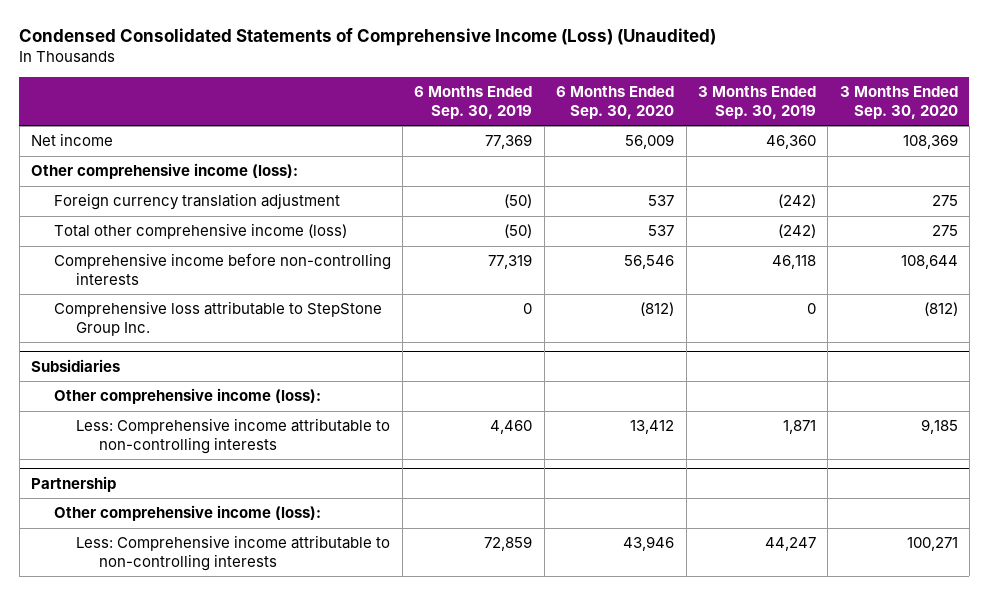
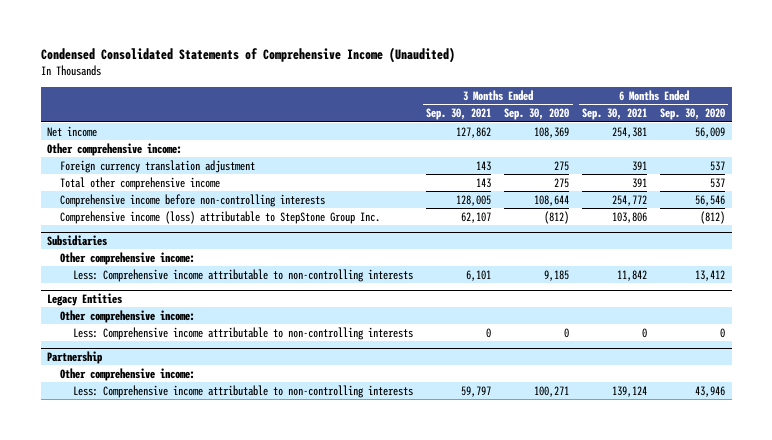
- Condensed Consolidated Statements of Comprehensive Income (Loss) (Unaudited)
+ Condensed Consolidated Statements of Comprehensive Income (Unaudited)
- | 6 Months Ended Sep. 30, 2019 | 6 Months Ended Sep. 30, 2020 | 3 Months Ended Sep. 30, 2019 | 3 Months Ended Sep. 30, 2020
+ | 3 Months Ended Sep. 30, 2021 | 3 Months Ended Sep. 30, 2020 | 6 Months Ended Sep. 30, 2021 | 6 Months Ended Sep. 30, 2020
- Other comprehensive income (loss):
+ Other comprehensive income:
- Total other comprehensive income (loss) | (50) | 537 | (242) | 275
+ Total other comprehensive income | 143 | 275 | 391 | 537
- Comprehensive loss attributable to StepStone Group Inc. | 0 | (812) | 0 | (812)
+ Comprehensive income (loss) attributable to StepStone Group Inc. | 62,107 | (812) | 103,806 | (812)
@ Subsidiaries
- Other comprehensive income (loss):
+ Other comprehensive income:
+ Legacy Entities
+ Other comprehensive income:
+ Less: Comprehensive income attributable to non-controlling interests | 0 | 0 | 0 | 0
@ Partnership
- Other comprehensive income (loss):
+ Other comprehensive income:

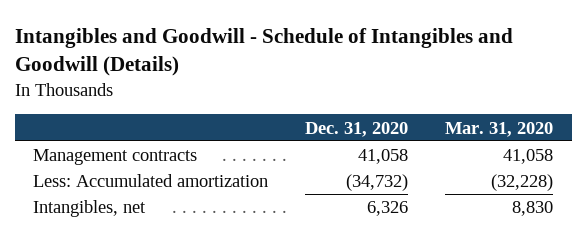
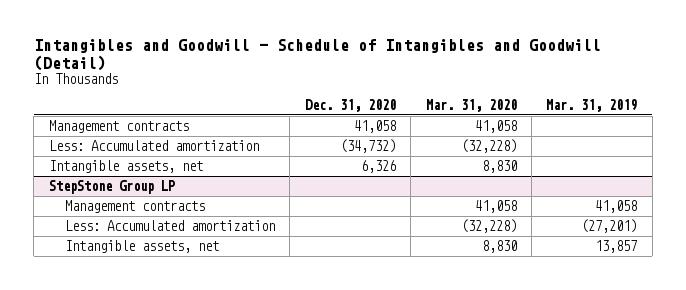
- Intangibles and Goodwill - Schedule of Intangibles and Goodwill (Details)
+ Intangibles and Goodwill - Schedule of Intangibles and Goodwill (Detail)
- | Dec. 31, 2020 | Mar. 31, 2020
+ | Dec. 31, 2020 | Mar. 31, 2020 | Mar. 31, 2019
- Intangibles, net | 6,326 | 8,830
+ Intangible assets, net | 6,326 | 8,830 |
+ StepStone Group LP
+ Management contracts | | 41,058 | 41,058
+ Less: Accumulated amortization | | (32,228) | (27,201)
+ Intangible assets, net | | 8,830 | 13,857

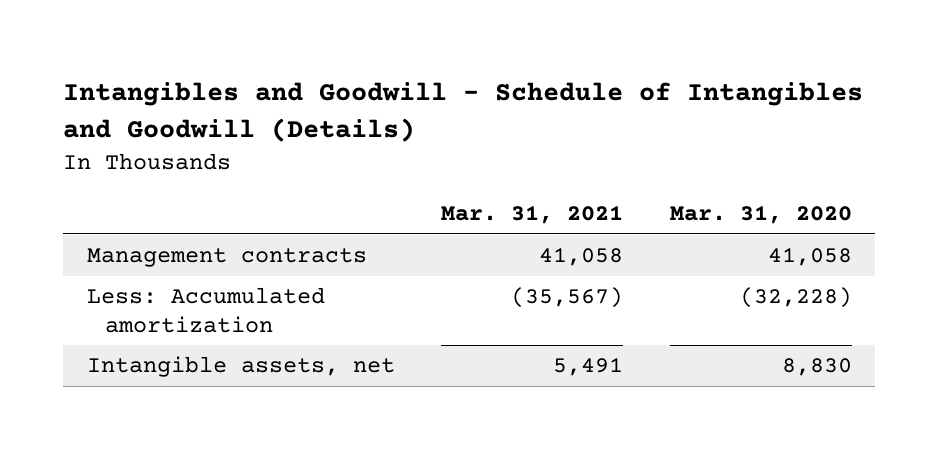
- Intangibles and Goodwill - Schedule of Intangibles and Goodwill (Detail)
+ Intangibles and Goodwill - Schedule of Intangibles and Goodwill (Details)
- | Dec. 31, 2020 | Mar. 31, 2020 | Mar. 31, 2019
+ | Mar. 31, 2021 | Mar. 31, 2020
- StepStone Group LP
- Management contracts | | 41,058 | 41,058
- Less: Accumulated amortization | | (32,228) | (27,201)
- Intangible assets, net | | 8,830 | 13,857

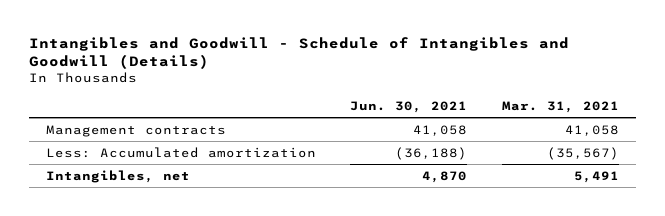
- | Mar. 31, 2021 | Mar. 31, 2020
+ | Jun. 30, 2021 | Mar. 31, 2021
- Intangible assets, net | 5,491 | 8,830
+ Intangibles, net | 4,870 | 5,491

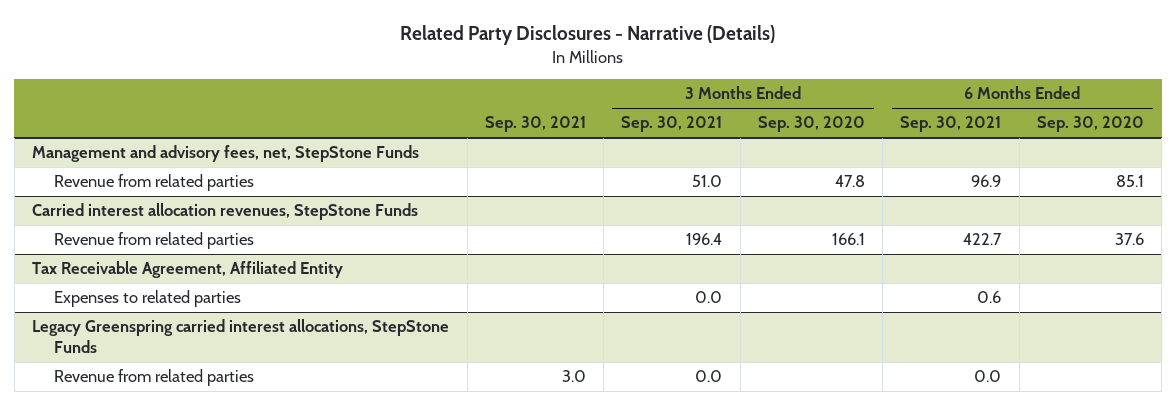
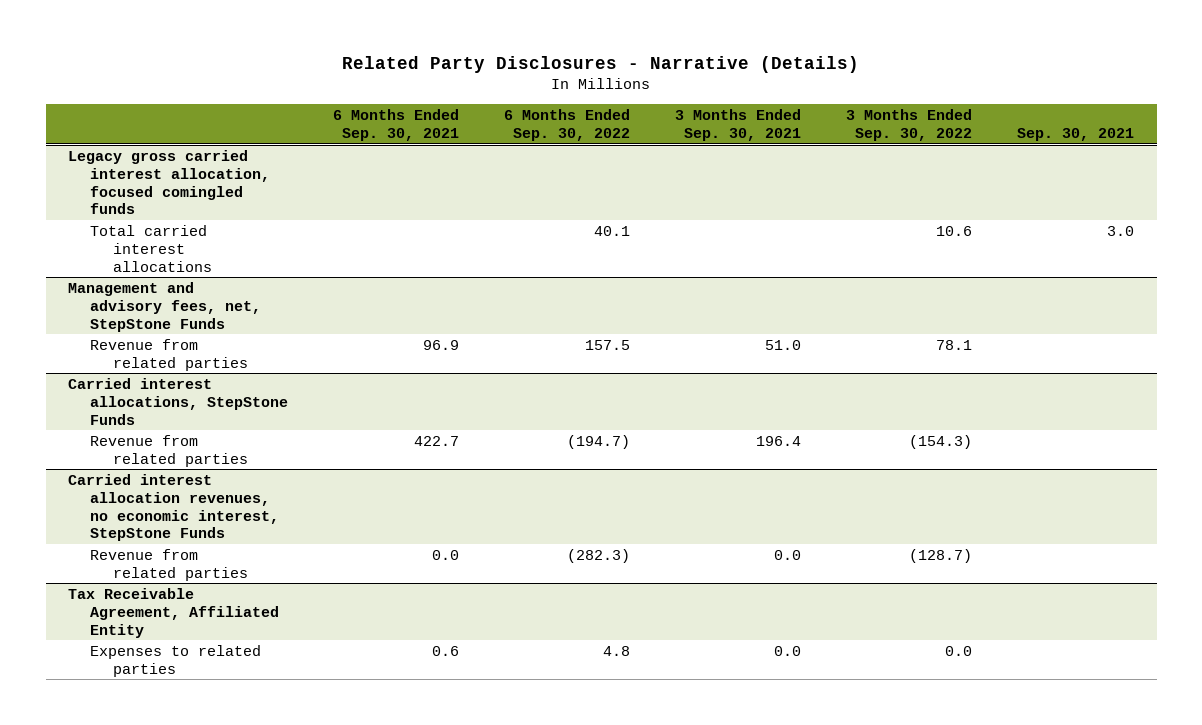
- | Sep. 30, 2021 | 3 Months Ended Sep. 30, 2021 | 3 Months Ended Sep. 30, 2020 | 6 Months Ended Sep. 30, 2021 | 6 Months Ended Sep. 30, 2020
+ | 6 Months Ended Sep. 30, 2021 | 6 Months Ended Sep. 30, 2022 | 3 Months Ended Sep. 30, 2021 | 3 Months Ended Sep. 30, 2022 | Sep. 30, 2021
+ Legacy gross carried interest allocation, focused comingled funds
+ Total carried interest allocations | | 40.1 | | 10.6 | 3.0
- Carried interest allocation revenues, StepStone Funds
+ Carried interest allocations, StepStone Funds
+ Carried interest allocation revenues, no economic interest, StepStone Funds
+ Revenue from related parties | 0.0 | (282.3) | 0.0 | (128.7) |
- Legacy Greenspring carried interest allocations, StepStone Funds
- Revenue from related parties | 3.0 | 0.0 | | 0.0 |

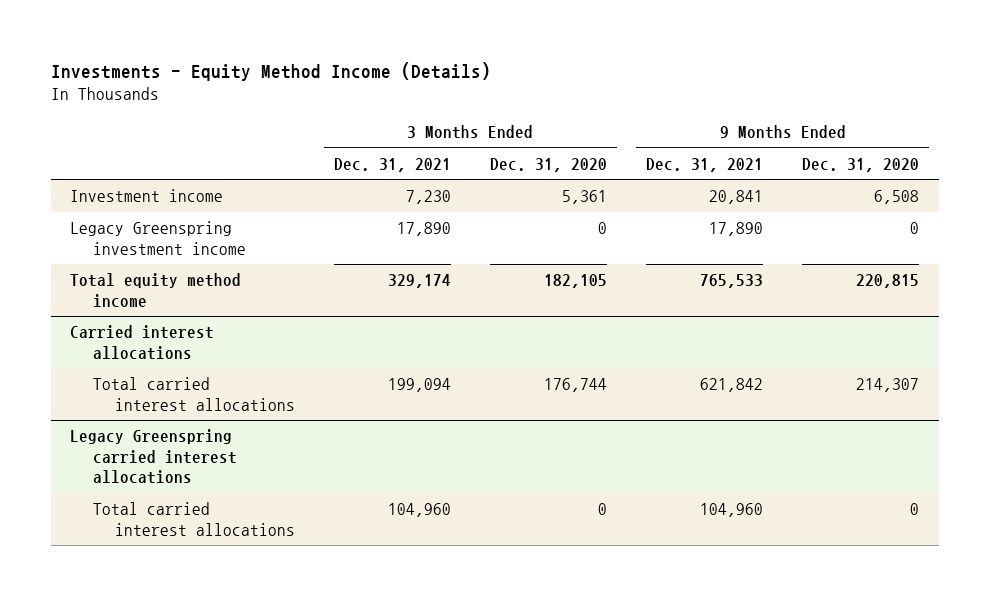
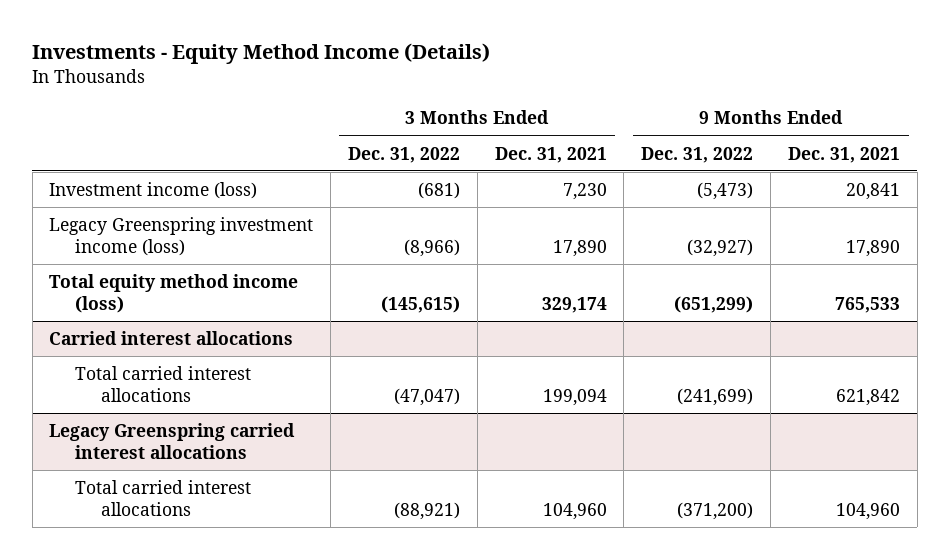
- | 3 Months Ended Dec. 31, 2021 | 3 Months Ended Dec. 31, 2020 | 9 Months Ended Dec. 31, 2021 | 9 Months Ended Dec. 31, 2020
+ | 3 Months Ended Dec. 31, 2022 | 3 Months Ended Dec. 31, 2021 | 9 Months Ended Dec. 31, 2022 | 9 Months Ended Dec. 31, 2021
- Investment income | 7,230 | 5,361 | 20,841 | 6,508
- Legacy Greenspring investment income | 17,890 | 0 | 17,890 | 0
- Total equity method income | 329,174 | 182,105 | 765,533 | 220,815
+ Investment income (loss) | (681) | 7,230 | (5,473) | 20,841
+ Legacy Greenspring investment income (loss) | (8,966) | 17,890 | (32,927) | 17,890
+ Total equity method income (loss) | (145,615) | 329,174 | (651,299) | 765,533

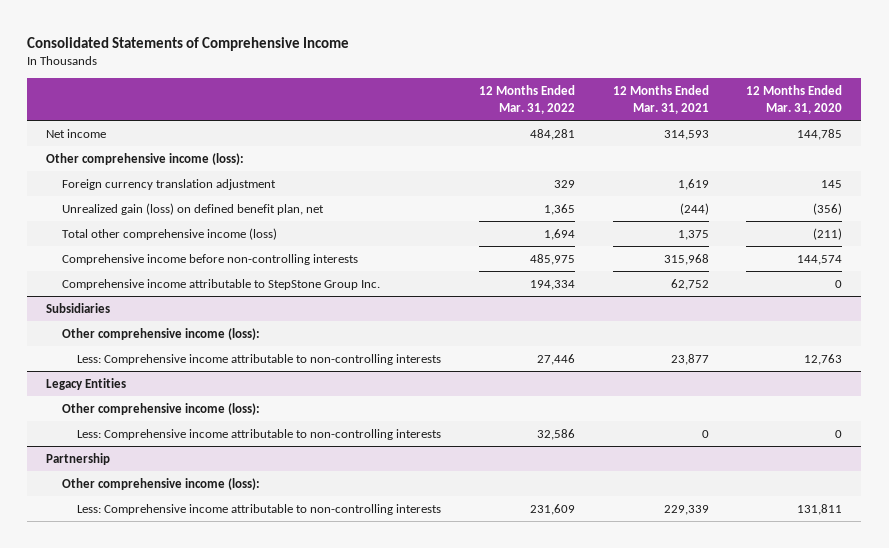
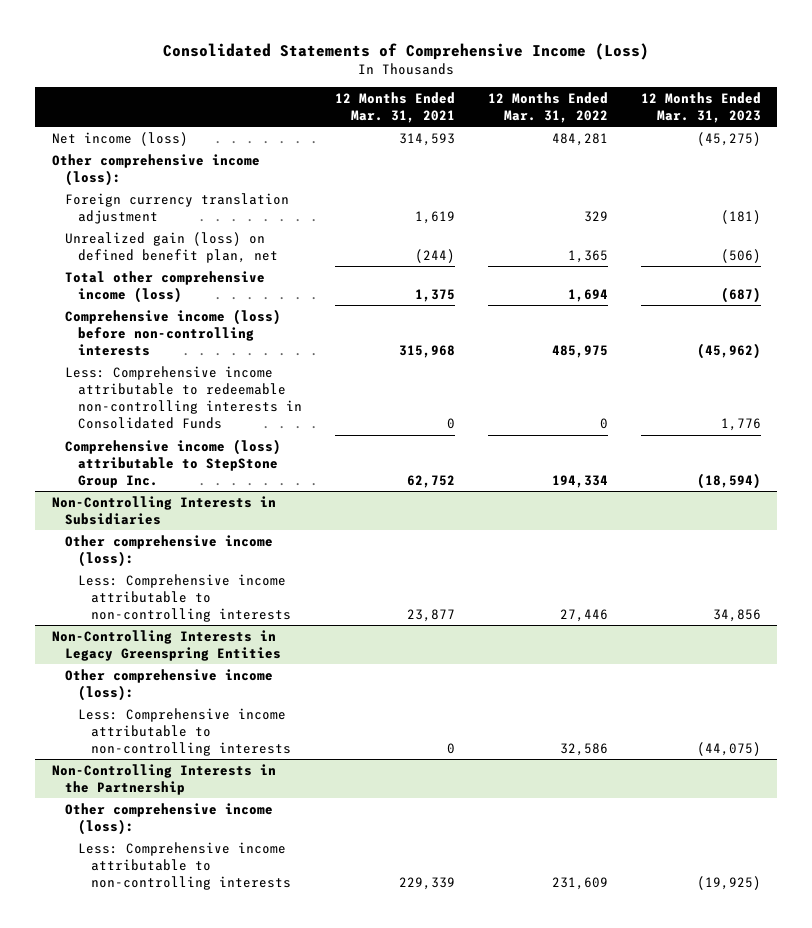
- Consolidated Statements of Comprehensive Income
+ Consolidated Statements of Comprehensive Income (Loss)
- | 12 Months Ended Mar. 31, 2022 | 12 Months Ended Mar. 31, 2021 | 12 Months Ended Mar. 31, 2020
+ | 12 Months Ended Mar. 31, 2021 | 12 Months Ended Mar. 31, 2022 | 12 Months Ended Mar. 31, 2023
- Net income | 484,281 | 314,593 | 144,785
+ Net income (loss) | 314,593 | 484,281 | (45,275)
- Comprehensive income before non-controlling interests | 485,975 | 315,968 | 144,574
- Comprehensive income attributable to StepStone Group Inc. | 194,334 | 62,752 | 0
- Subsidiaries
+ Comprehensive income (loss) before non-controlling interests | 315,968 | 485,975 | (45,962)
+ Less: Comprehensive income attributable to redeemable non-controlling interests in Consolidated Funds | 0 | 0 | 1,776
+ Comprehensive income (loss) attributable to StepStone Group Inc. | 62,752 | 194,334 | (18,594)
+ Non-Controlling Interests in Subsidiaries
- Legacy Entities
+ Non-Controlling Interests in Legacy Greenspring Entities
- Partnership
+ Non-Controlling Interests in the Partnership

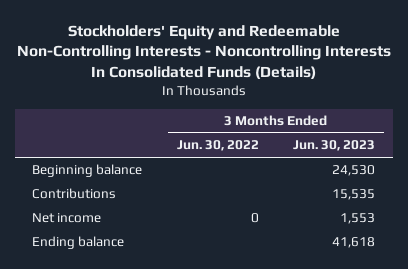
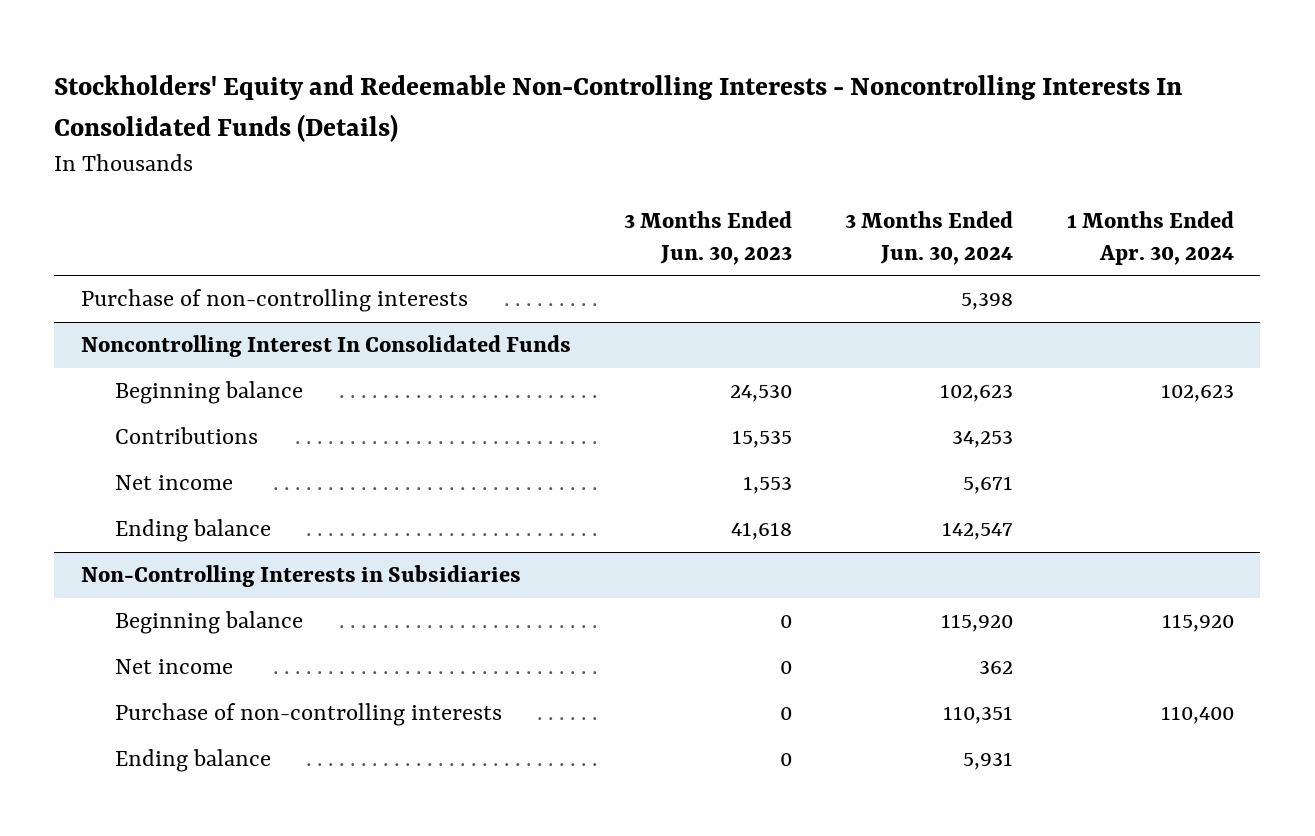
- | 3 Months Ended Jun. 30, 2022 | 3 Months Ended Jun. 30, 2023
+ | 3 Months Ended Jun. 30, 2023 | 3 Months Ended Jun. 30, 2024 | 1 Months Ended Apr. 30, 2024
+ Purchase of non-controlling interests | | 5,398 |
+ Noncontrolling Interest In Consolidated Funds
+ Non-Controlling Interests in Subsidiaries
+ Beginning balance | 0 | 115,920 | 115,920
+ Net income | 0 | 362 |
+ Purchase of non-controlling interests | 0 | 110,351 | 110,400
+ Ending balance | 0 | 5,931 |

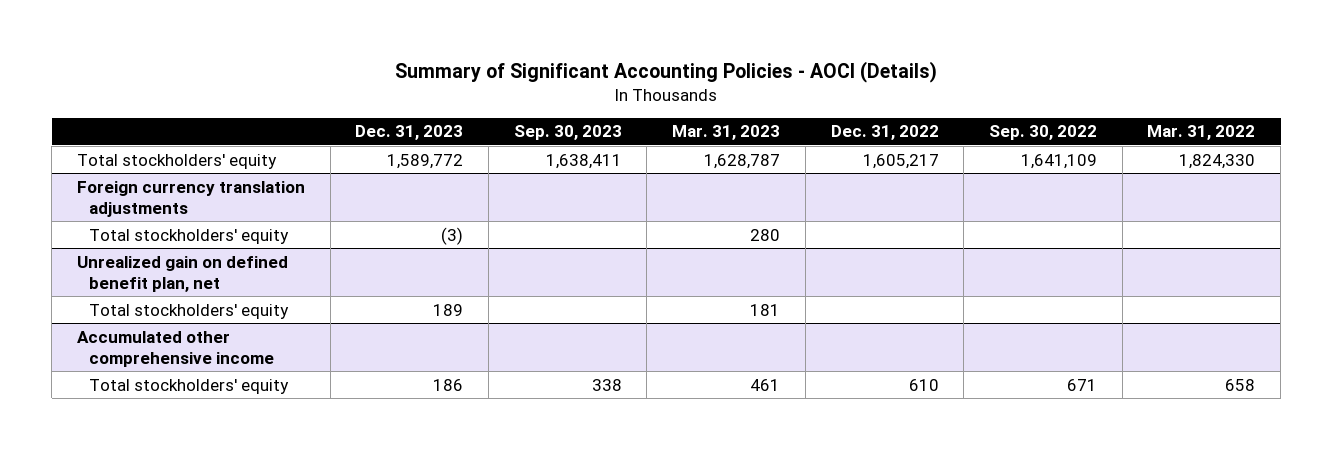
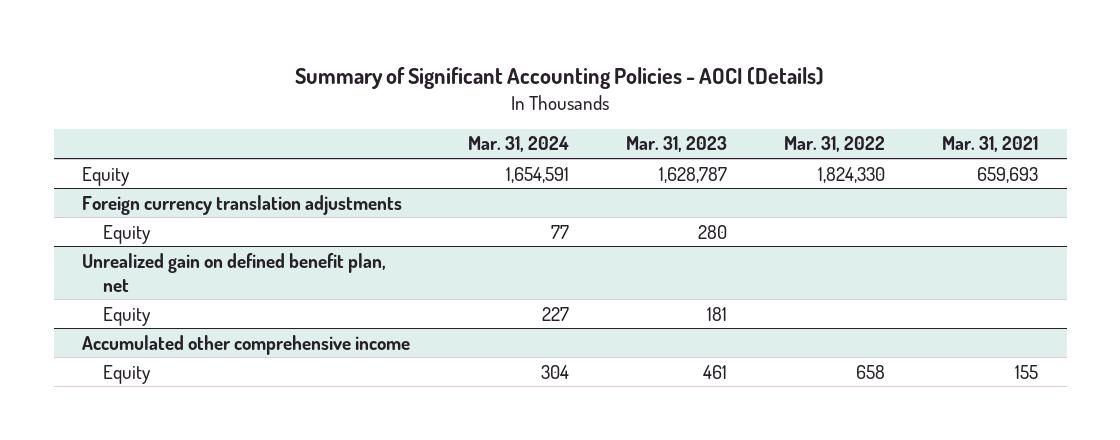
- | Dec. 31, 2023 | Sep. 30, 2023 | Mar. 31, 2023 | Dec. 31, 2022 | Sep. 30, 2022 | Mar. 31, 2022
+ | Mar. 31, 2024 | Mar. 31, 2023 | Mar. 31, 2022 | Mar. 31, 2021
- Total stockholders' equity | 1,589,772 | 1,638,411 | 1,628,787 | 1,605,217 | 1,641,109 | 1,824,330
+ Equity | 1,654,591 | 1,628,787 | 1,824,330 | 659,693
@ Foreign currency translation adjustments
- Total stockholders' equity | (3) | | 280 | | |
+ Equity | 77 | 280 | |
@ Unrealized gain on defined benefit plan, net
- Total stockholders' equity | 189 | | 181 | | |
+ Equity | 227 | 181 | |
@ Accumulated other comprehensive income
- Total stockholders' equity | 186 | 338 | 461 | 610 | 671 | 658
+ Equity | 304 | 461 | 658 | 155

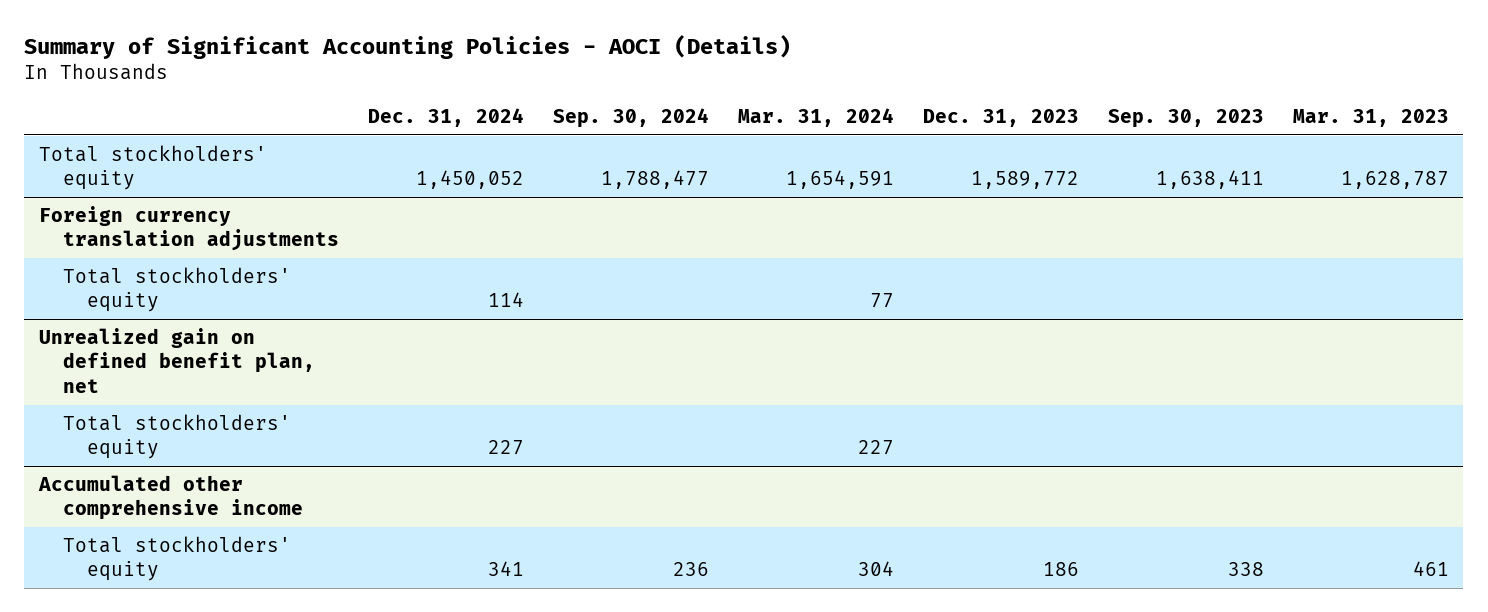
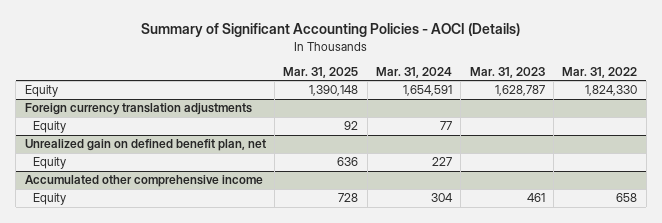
- | Dec. 31, 2024 | Sep. 30, 2024 | Mar. 31, 2024 | Dec. 31, 2023 | Sep. 30, 2023 | Mar. 31, 2023
+ | Mar. 31, 2025 | Mar. 31, 2024 | Mar. 31, 2023 | Mar. 31, 2022
- Total stockholders' equity | 1,450,052 | 1,788,477 | 1,654,591 | 1,589,772 | 1,638,411 | 1,628,787
+ Equity | 1,390,148 | 1,654,591 | 1,628,787 | 1,824,330
@ Foreign currency translation adjustments
- Total stockholders' equity | 114 | | 77 | | |
+ Equity | 92 | 77 | |
@ Unrealized gain on defined benefit plan, net
- Total stockholders' equity | 227 | | 227 | | |
+ Equity | 636 | 227 | |
@ Accumulated other comprehensive income
- Total stockholders' equity | 341 | 236 | 304 | 186 | 338 | 461
+ Equity | 728 | 304 | 461 | 658

